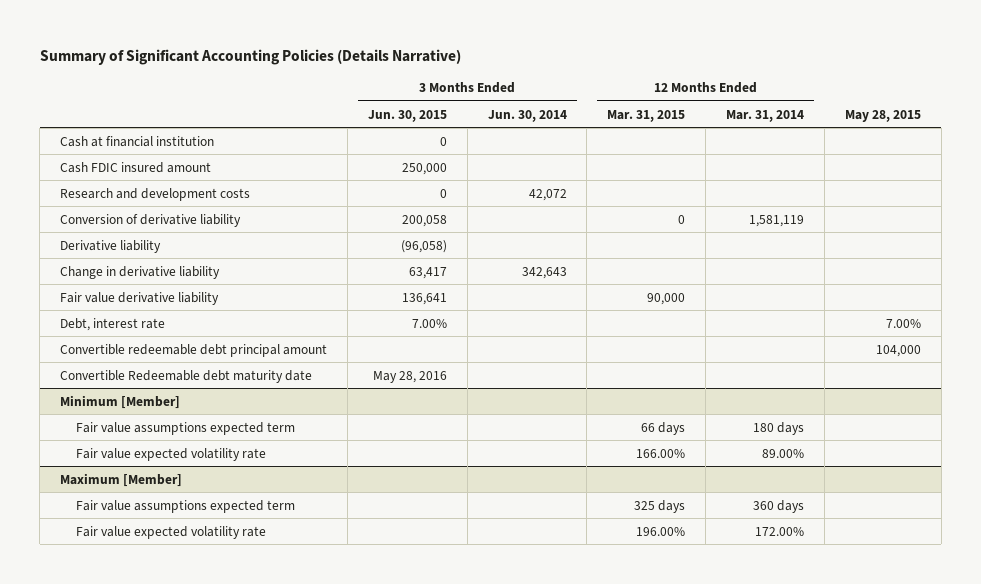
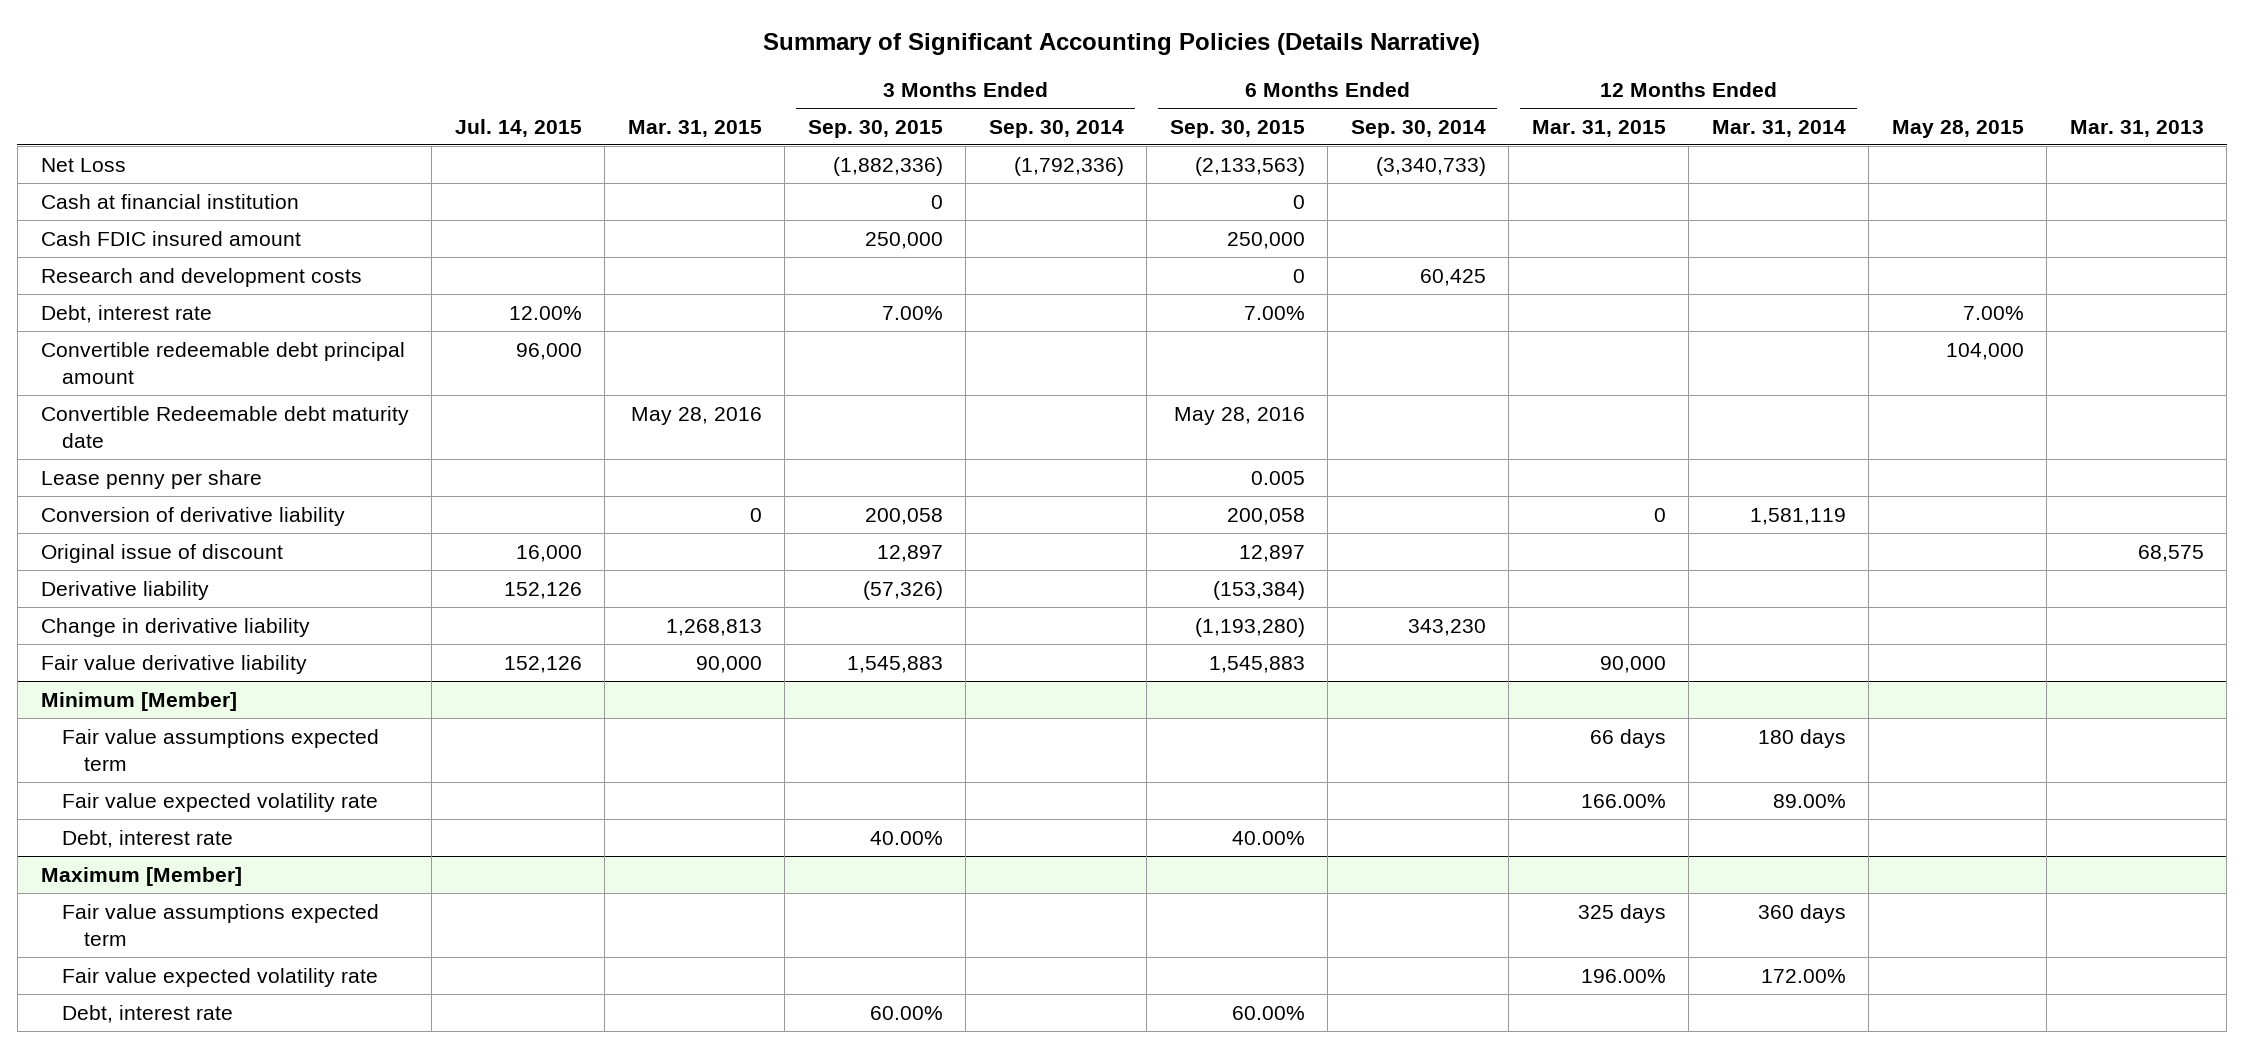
- | 3 Months Ended Jun. 30, 2015 | 3 Months Ended Jun. 30, 2014 | 12 Months Ended Mar. 31, 2015 | 12 Months Ended Mar. 31, 2014 | May 28, 2015
+ | Jul. 14, 2015 | Mar. 31, 2015 | 3 Months Ended Sep. 30, 2015 | 3 Months Ended Sep. 30, 2014 | 6 Months Ended Sep. 30, 2015 | 6 Months Ended Sep. 30, 2014 | 12 Months Ended Mar. 31, 2015 | 12 Months Ended Mar. 31, 2014 | May 28, 2015 | Mar. 31, 2013
+ Net Loss | | | (1,882,336) | (1,792,336) | (2,133,563) | (3,340,733) | | | |
moved up: Debt, interest rate | 12.00% | | 7.00% | | 7.00% | | | | 7.00% |
moved up: Convertible redeemable debt principal amount | 96,000 | | | | | | | | 104,000 |
moved up: Convertible Redeemable debt maturity date | | May 28, 2016 | | | May 28, 2016 | | | | |
+ Lease penny per share | | | | | 0.005 | | | | |
+ Original issue of discount | 16,000 | | 12,897 | | 12,897 | | | | | 68,575
@ Minimum [Member]
+ Debt, interest rate | | | 40.00% | | 40.00% | | | | |
@ Maximum [Member]
+ Debt, interest rate | | | 60.00% | | 60.00% | | | | |

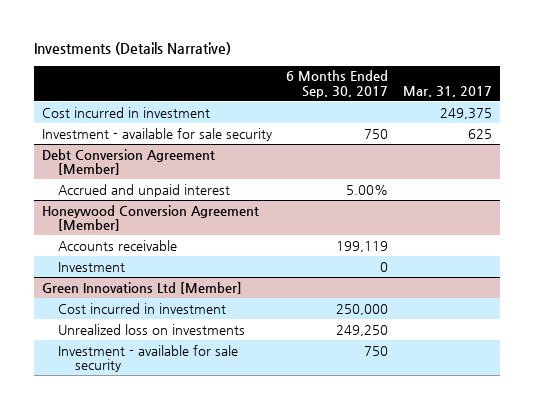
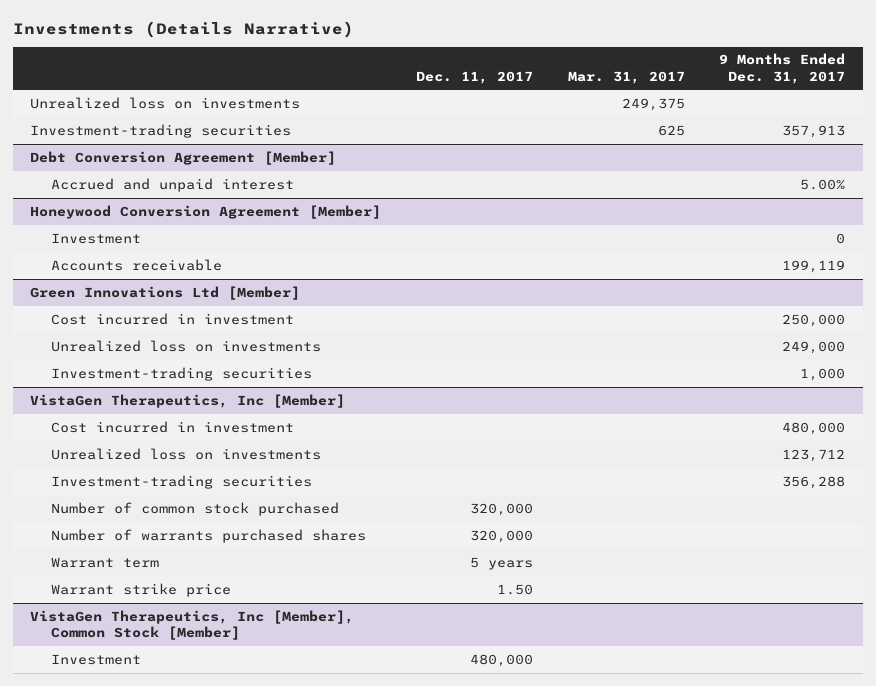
- | 6 Months Ended Sep. 30, 2017 | Mar. 31, 2017
+ | Dec. 11, 2017 | Mar. 31, 2017 | 9 Months Ended Dec. 31, 2017
- Cost incurred in investment | | 249,375
- Investment - available for sale security | 750 | 625
+ Unrealized loss on investments | | 249,375 |
+ Investment-trading securities | | 625 | 357,913
@ Honeywood Conversion Agreement [Member]
moved down: Accounts receivable | | | 199,119
@ Green Innovations Ltd [Member]
- Investment - available for sale security | 750 |
+ Investment-trading securities | | | 1,000
+ VistaGen Therapeutics, Inc [Member]
+ Cost incurred in investment | | | 480,000
+ Unrealized loss on investments | | | 123,712
+ Investment-trading securities | | | 356,288
+ Number of common stock purchased | 320,000 | |
+ Number of warrants purchased shares | 320,000 | |
+ Warrant term | 5 years | |
+ Warrant strike price | 1.50 | |
+ VistaGen Therapeutics, Inc [Member], Common Stock [Member]
+ Investment | 480,000 | |

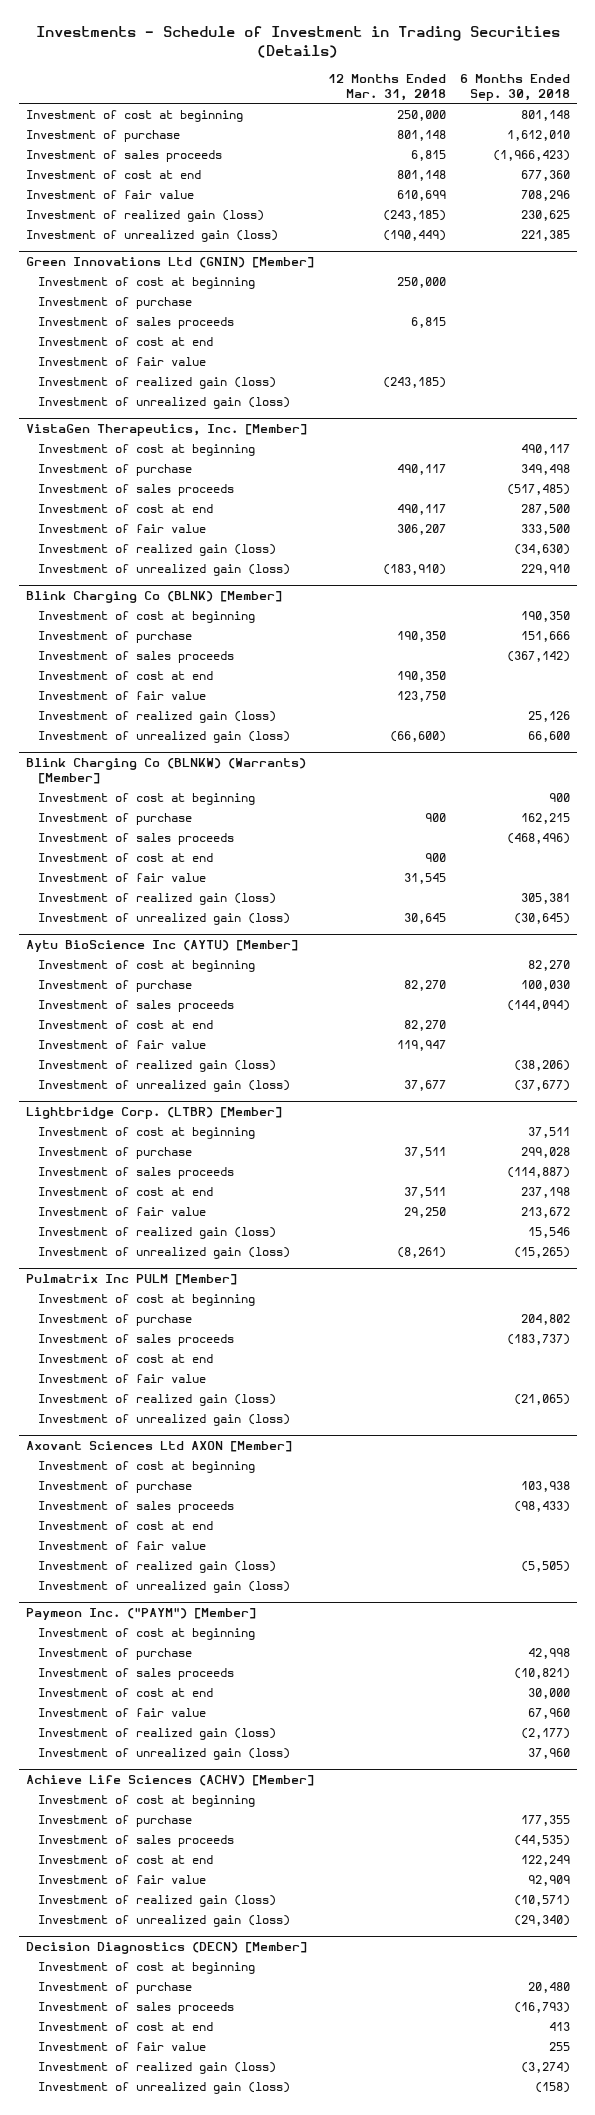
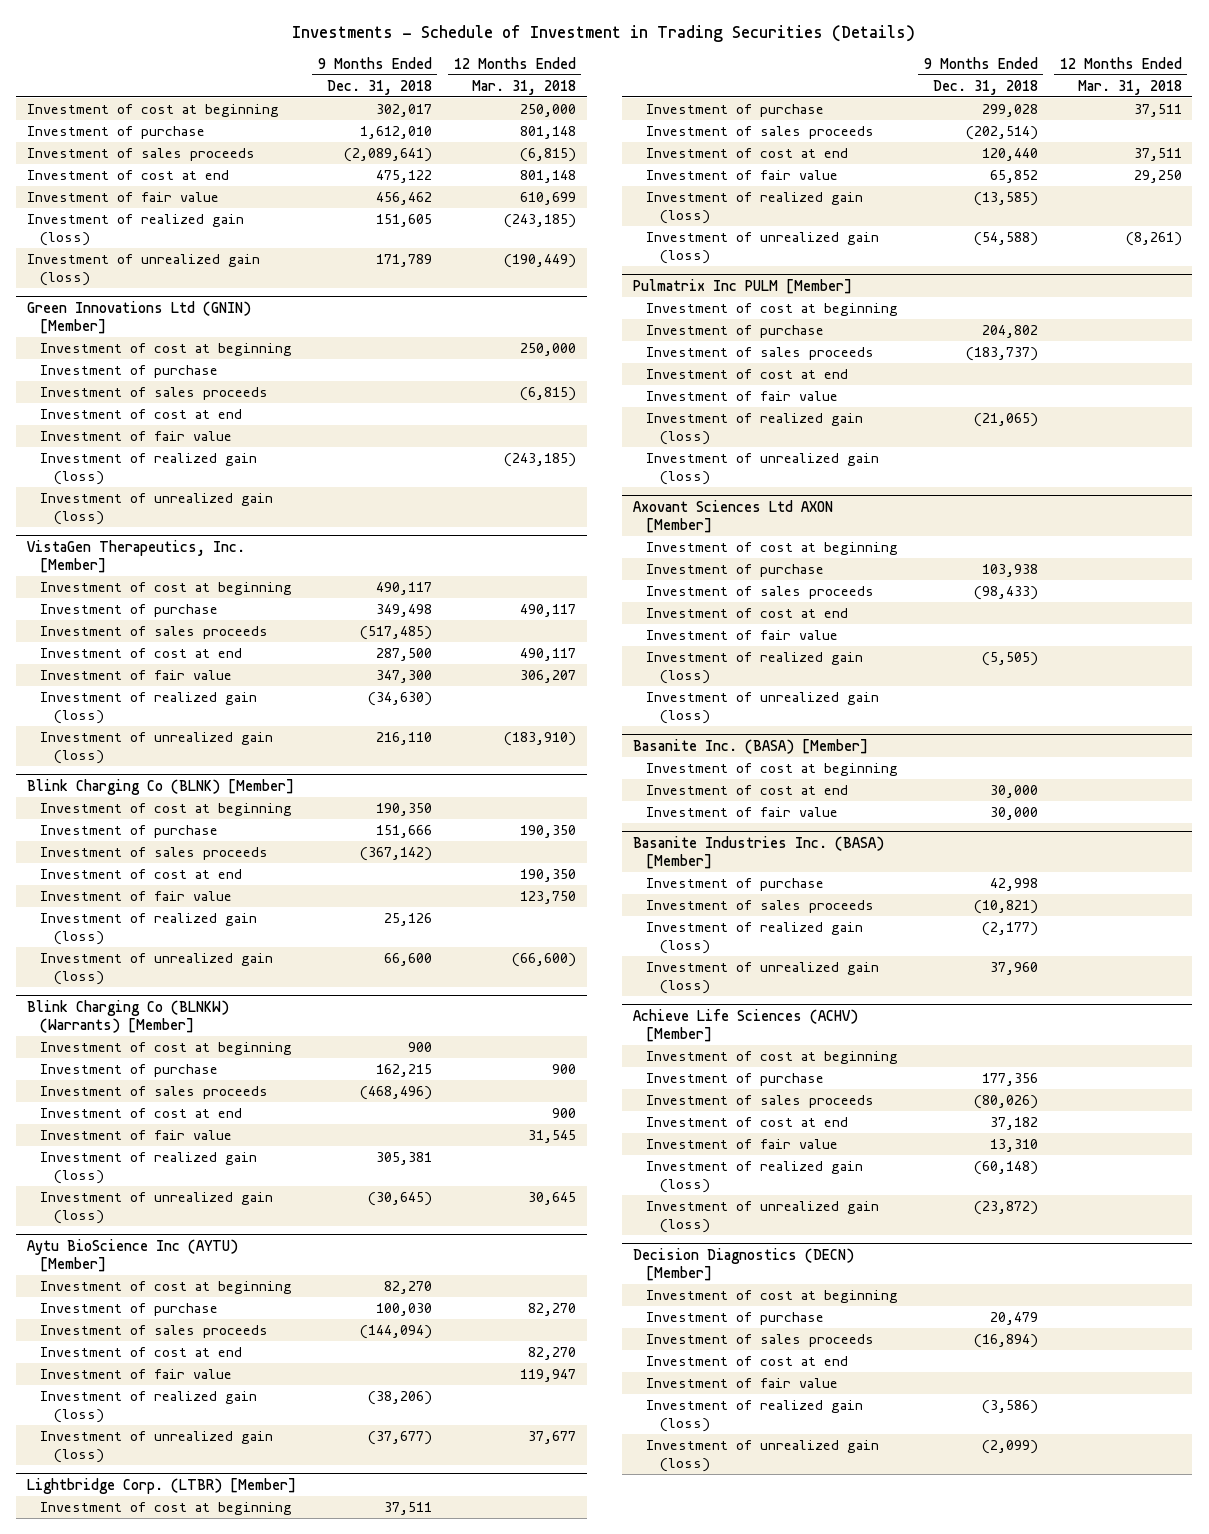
- | 12 Months Ended Mar. 31, 2018 | 6 Months Ended Sep. 30, 2018
+ | 9 Months Ended Dec. 31, 2018 | 12 Months Ended Mar. 31, 2018
- Investment of sales proceeds | 6,815 | (1,966,423)
+ Investment of sales proceeds | (2,089,641) | (6,815)
@ Green Innovations Ltd (GNIN) [Member]
- Investment of sales proceeds | 6,815 |
+ Investment of sales proceeds | | (6,815)
- Paymeon Inc. ("PAYM") [Member]
- Investment of cost at beginning
- Investment of purchase | | 42,998
- Investment of sales proceeds | | (10,821)
- Investment of cost at end | | 30,000
- Investment of fair value | | 67,960
- Investment of realized gain (loss) | | (2,177)
- Investment of unrealized gain (loss) | | 37,960
+ Basanite Inc. (BASA) [Member]
+ Investment of cost at beginning
+ Investment of cost at end | 30,000 |
+ Investment of fair value | 30,000 |
+ Basanite Industries Inc. (BASA) [Member]
+ Investment of purchase | 42,998 |
+ Investment of sales proceeds | (10,821) |
+ Investment of realized gain (loss) | (2,177) |
+ Investment of unrealized gain (loss) | 37,960 |

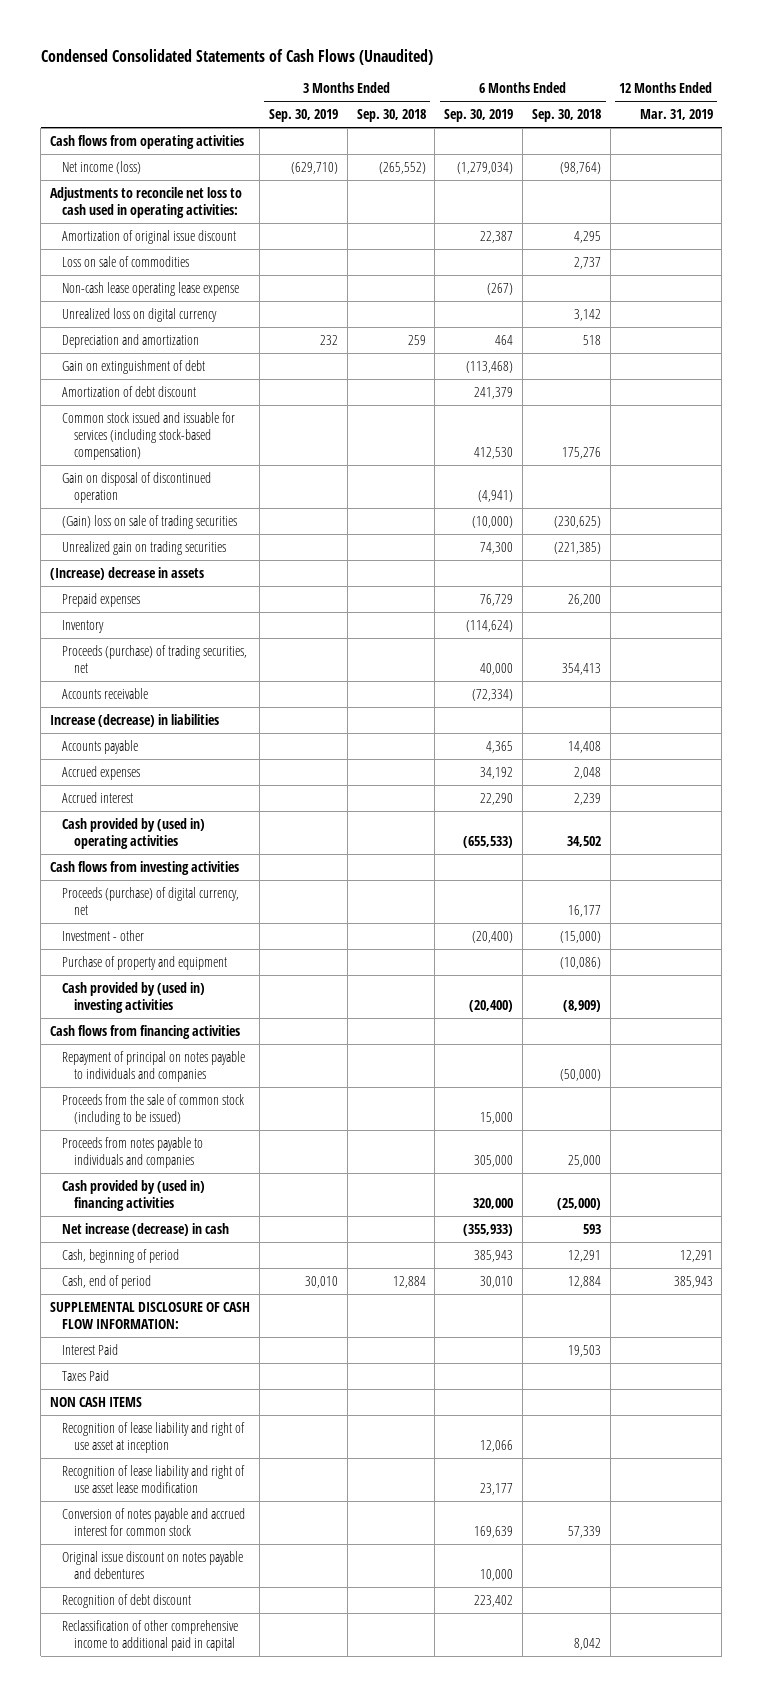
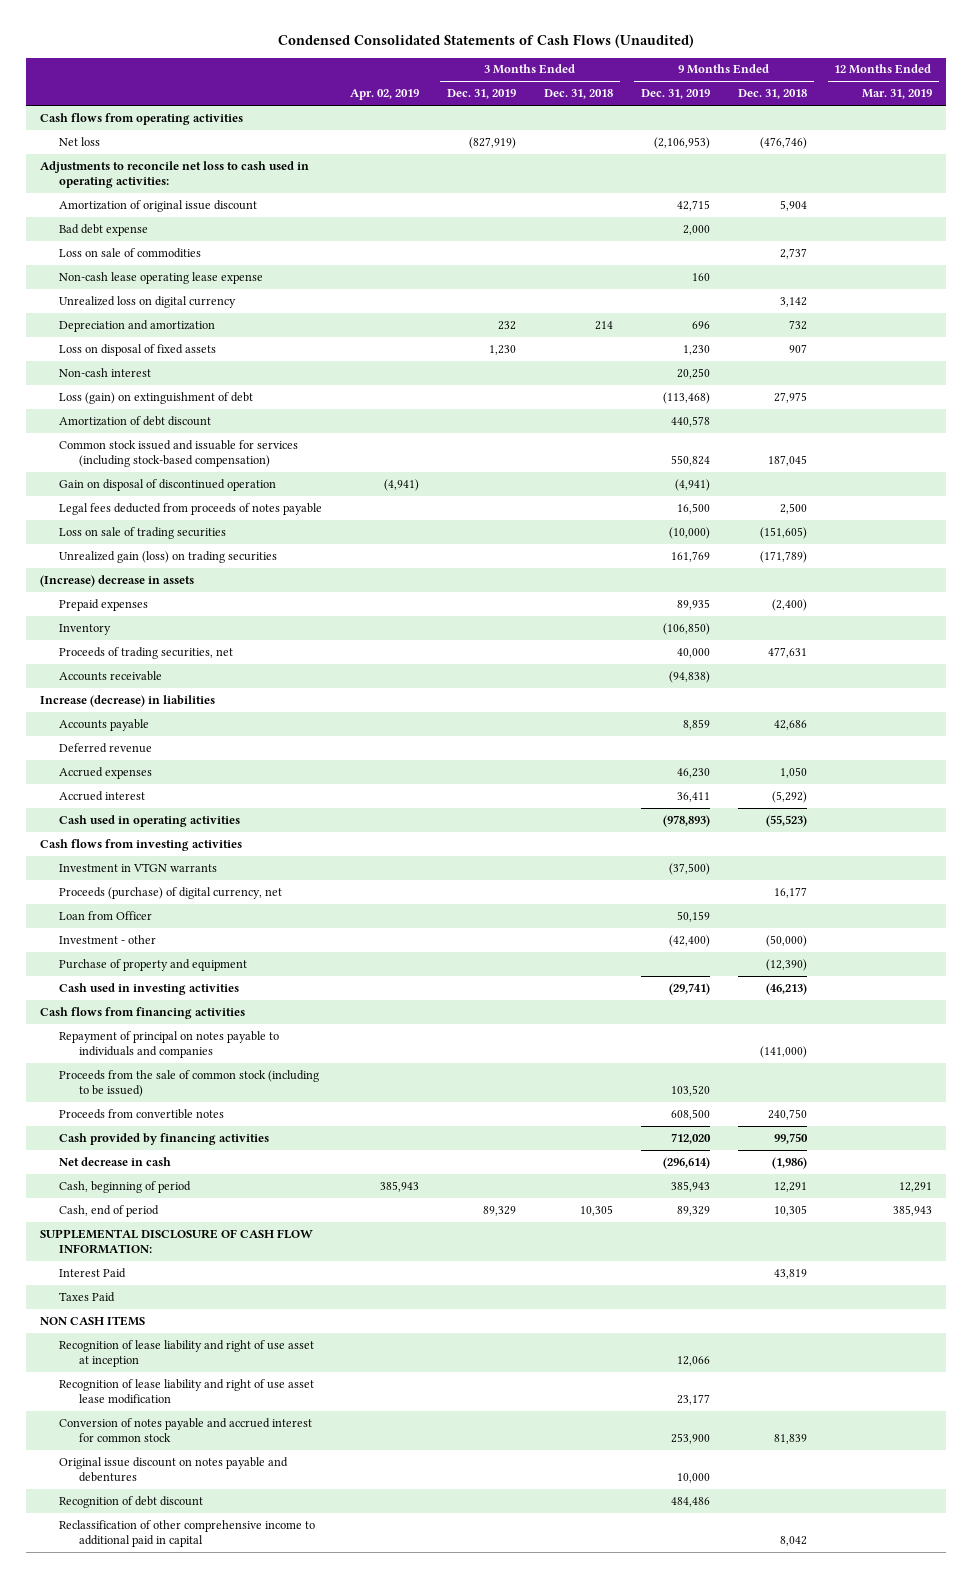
- | 3 Months Ended Sep. 30, 2019 | 3 Months Ended Sep. 30, 2018 | 6 Months Ended Sep. 30, 2019 | 6 Months Ended Sep. 30, 2018 | 12 Months Ended Mar. 31, 2019
+ | Apr. 02, 2019 | 3 Months Ended Dec. 31, 2019 | 3 Months Ended Dec. 31, 2018 | 9 Months Ended Dec. 31, 2019 | 9 Months Ended Dec. 31, 2018 | 12 Months Ended Mar. 31, 2019
- Net income (loss) | (629,710) | (265,552) | (1,279,034) | (98,764) |
+ Net loss | | (827,919) | | (2,106,953) | (476,746) |
+ Bad debt expense | | | | 2,000 | |
- Gain on extinguishment of debt | | | (113,468) | |
+ Loss on disposal of fixed assets | | 1,230 | | 1,230 | 907 |
+ Non-cash interest | | | | 20,250 | |
+ Loss (gain) on extinguishment of debt | | | | (113,468) | 27,975 |
- (Gain) loss on sale of trading securities | | | (10,000) | (230,625) |
- Unrealized gain on trading securities | | | 74,300 | (221,385) |
+ Legal fees deducted from proceeds of notes payable | | | | 16,500 | 2,500 |
+ Loss on sale of trading securities | | | | (10,000) | (151,605) |
+ Unrealized gain (loss) on trading securities | | | | 161,769 | (171,789) |
- Proceeds (purchase) of trading securities, net | | | 40,000 | 354,413 |
+ Proceeds of trading securities, net | | | | 40,000 | 477,631 |
+ Deferred revenue
- Cash provided by (used in) operating activities | | | (655,533) | 34,502 |
+ Cash used in operating activities | | | | (978,893) | (55,523) |
+ Investment in VTGN warrants | | | | (37,500) | |
+ Loan from Officer | | | | 50,159 | |
- Cash provided by (used in) investing activities | | | (20,400) | (8,909) |
+ Cash used in investing activities | | | | (29,741) | (46,213) |
- Proceeds from notes payable to individuals and companies | | | 305,000 | 25,000 |
- Cash provided by (used in) financing activities | | | 320,000 | (25,000) |
- Net increase (decrease) in cash | | | (355,933) | 593 |
+ Proceeds from convertible notes | | | | 608,500 | 240,750 |
+ Cash provided by financing activities | | | | 712,020 | 99,750 |
+ Net decrease in cash | | | | (296,614) | (1,986) |

